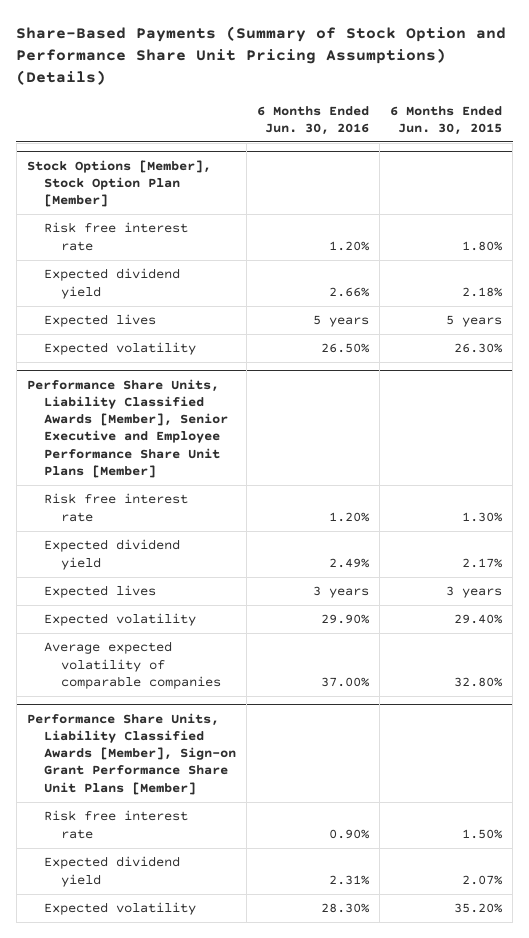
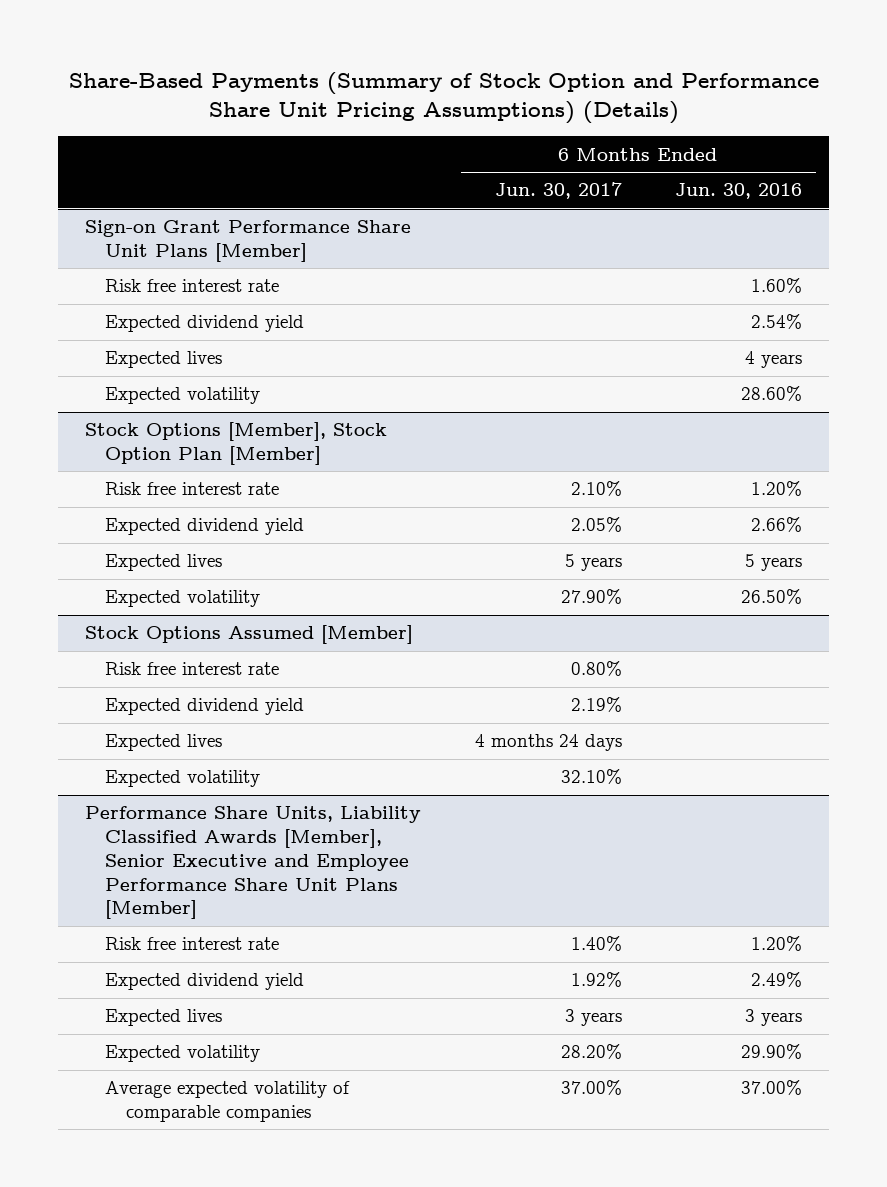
- | 6 Months Ended Jun. 30, 2016 | 6 Months Ended Jun. 30, 2015
+ | 6 Months Ended Jun. 30, 2017 | 6 Months Ended Jun. 30, 2016
+ Sign-on Grant Performance Share Unit Plans [Member]
+ Risk free interest rate | | 1.60%
+ Expected dividend yield | | 2.54%
+ Expected lives | | 4 years
+ Expected volatility | | 28.60%
+ Stock Options Assumed [Member]
+ Risk free interest rate | 0.80% |
+ Expected dividend yield | 2.19% |
+ Expected lives | 4 months 24 days |
+ Expected volatility | 32.10% |
- Performance Share Units, Liability Classified Awards [Member], Sign-on Grant Performance Share Unit Plans [Member]
- Risk free interest rate | 0.90% | 1.50%
- Expected dividend yield | 2.31% | 2.07%
- Expected volatility | 28.30% | 35.20%

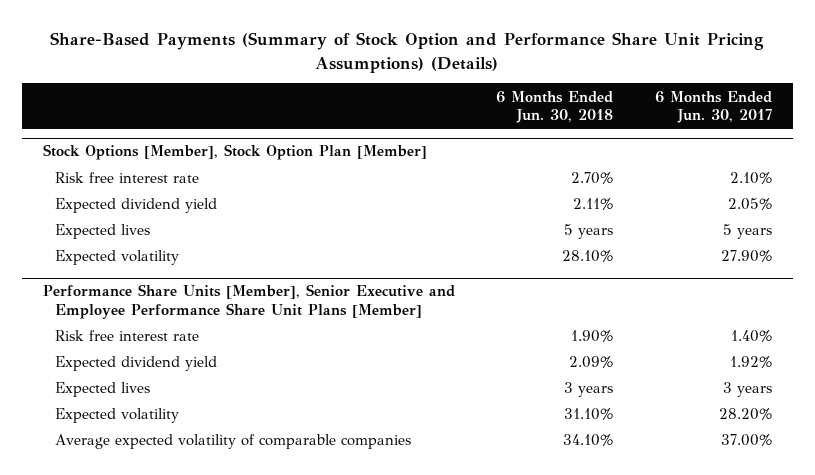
- | 6 Months Ended Jun. 30, 2017 | 6 Months Ended Jun. 30, 2016
+ | 6 Months Ended Jun. 30, 2018 | 6 Months Ended Jun. 30, 2017
- Sign-on Grant Performance Share Unit Plans [Member]
- Risk free interest rate | | 1.60%
- Expected dividend yield | | 2.54%
- Expected lives | | 4 years
- Expected volatility | | 28.60%
- Stock Options Assumed [Member]
- Risk free interest rate | 0.80% |
- Expected dividend yield | 2.19% |
- Expected lives | 4 months 24 days |
- Expected volatility | 32.10% |
- Performance Share Units, Liability Classified Awards [Member], Senior Executive and Employee Performance Share Unit Plans [Member]
+ Performance Share Units [Member], Senior Executive and Employee Performance Share Unit Plans [Member]

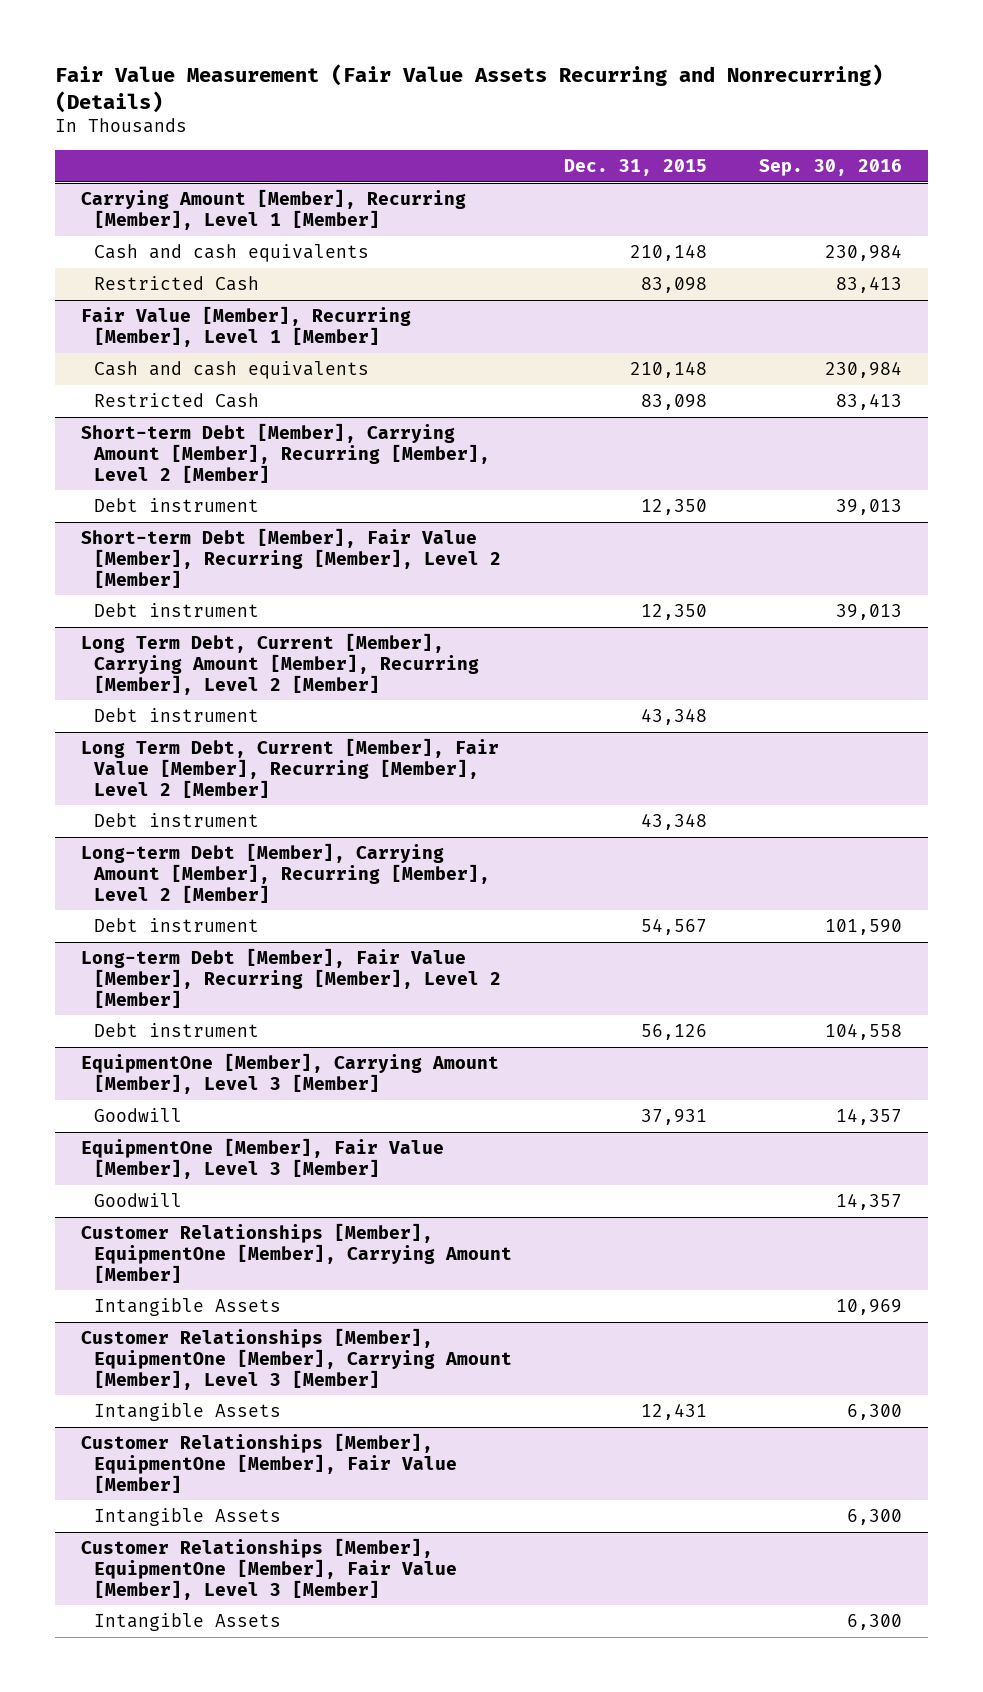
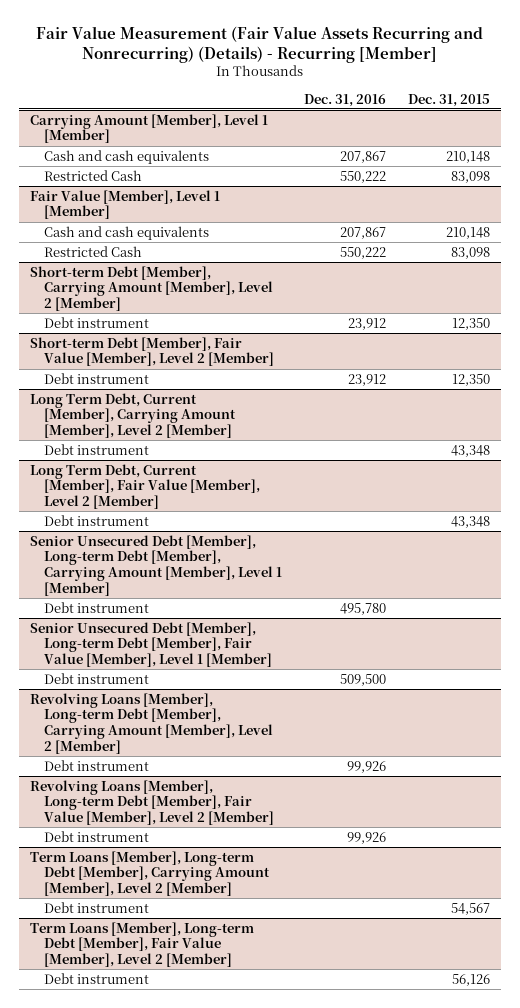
- Fair Value Measurement (Fair Value Assets Recurring and Nonrecurring) (Details)
+ Fair Value Measurement (Fair Value Assets Recurring and Nonrecurring) (Details) - Recurring [Member]
- | Dec. 31, 2015 | Sep. 30, 2016
+ | Dec. 31, 2016 | Dec. 31, 2015
- Carrying Amount [Member], Recurring [Member], Level 1 [Member]
+ Carrying Amount [Member], Level 1 [Member]
- Fair Value [Member], Recurring [Member], Level 1 [Member]
+ Fair Value [Member], Level 1 [Member]
- Short-term Debt [Member], Carrying Amount [Member], Recurring [Member], Level 2 [Member]
+ Short-term Debt [Member], Carrying Amount [Member], Level 2 [Member]
- Short-term Debt [Member], Fair Value [Member], Recurring [Member], Level 2 [Member]
+ Short-term Debt [Member], Fair Value [Member], Level 2 [Member]
- Long Term Debt, Current [Member], Carrying Amount [Member], Recurring [Member], Level 2 [Member]
+ Long Term Debt, Current [Member], Carrying Amount [Member], Level 2 [Member]
- Long Term Debt, Current [Member], Fair Value [Member], Recurring [Member], Level 2 [Member]
+ Long Term Debt, Current [Member], Fair Value [Member], Level 2 [Member]
- Long-term Debt [Member], Carrying Amount [Member], Recurring [Member], Level 2 [Member]
+ Senior Unsecured Debt [Member], Long-term Debt [Member], Carrying Amount [Member], Level 1 [Member]
+ Debt instrument | 495,780 |
+ Senior Unsecured Debt [Member], Long-term Debt [Member], Fair Value [Member], Level 1 [Member]
+ Debt instrument | 509,500 |
+ Revolving Loans [Member], Long-term Debt [Member], Carrying Amount [Member], Level 2 [Member]
+ Debt instrument | 99,926 |
+ Revolving Loans [Member], Long-term Debt [Member], Fair Value [Member], Level 2 [Member]
+ Debt instrument | 99,926 |
+ Term Loans [Member], Long-term Debt [Member], Carrying Amount [Member], Level 2 [Member]
- Long-term Debt [Member], Fair Value [Member], Recurring [Member], Level 2 [Member]
+ Term Loans [Member], Long-term Debt [Member], Fair Value [Member], Level 2 [Member]
- EquipmentOne [Member], Carrying Amount [Member], Level 3 [Member]
- Goodwill | 37,931 | 14,357
- EquipmentOne [Member], Fair Value [Member], Level 3 [Member]
- Goodwill | | 14,357
- Customer Relationships [Member], EquipmentOne [Member], Carrying Amount [Member]
- Intangible Assets | | 10,969
- Customer Relationships [Member], EquipmentOne [Member], Carrying Amount [Member], Level 3 [Member]
- Intangible Assets | 12,431 | 6,300
- Customer Relationships [Member], EquipmentOne [Member], Fair Value [Member]
- Intangible Assets | | 6,300
- Customer Relationships [Member], EquipmentOne [Member], Fair Value [Member], Level 3 [Member]
- Intangible Assets | | 6,300

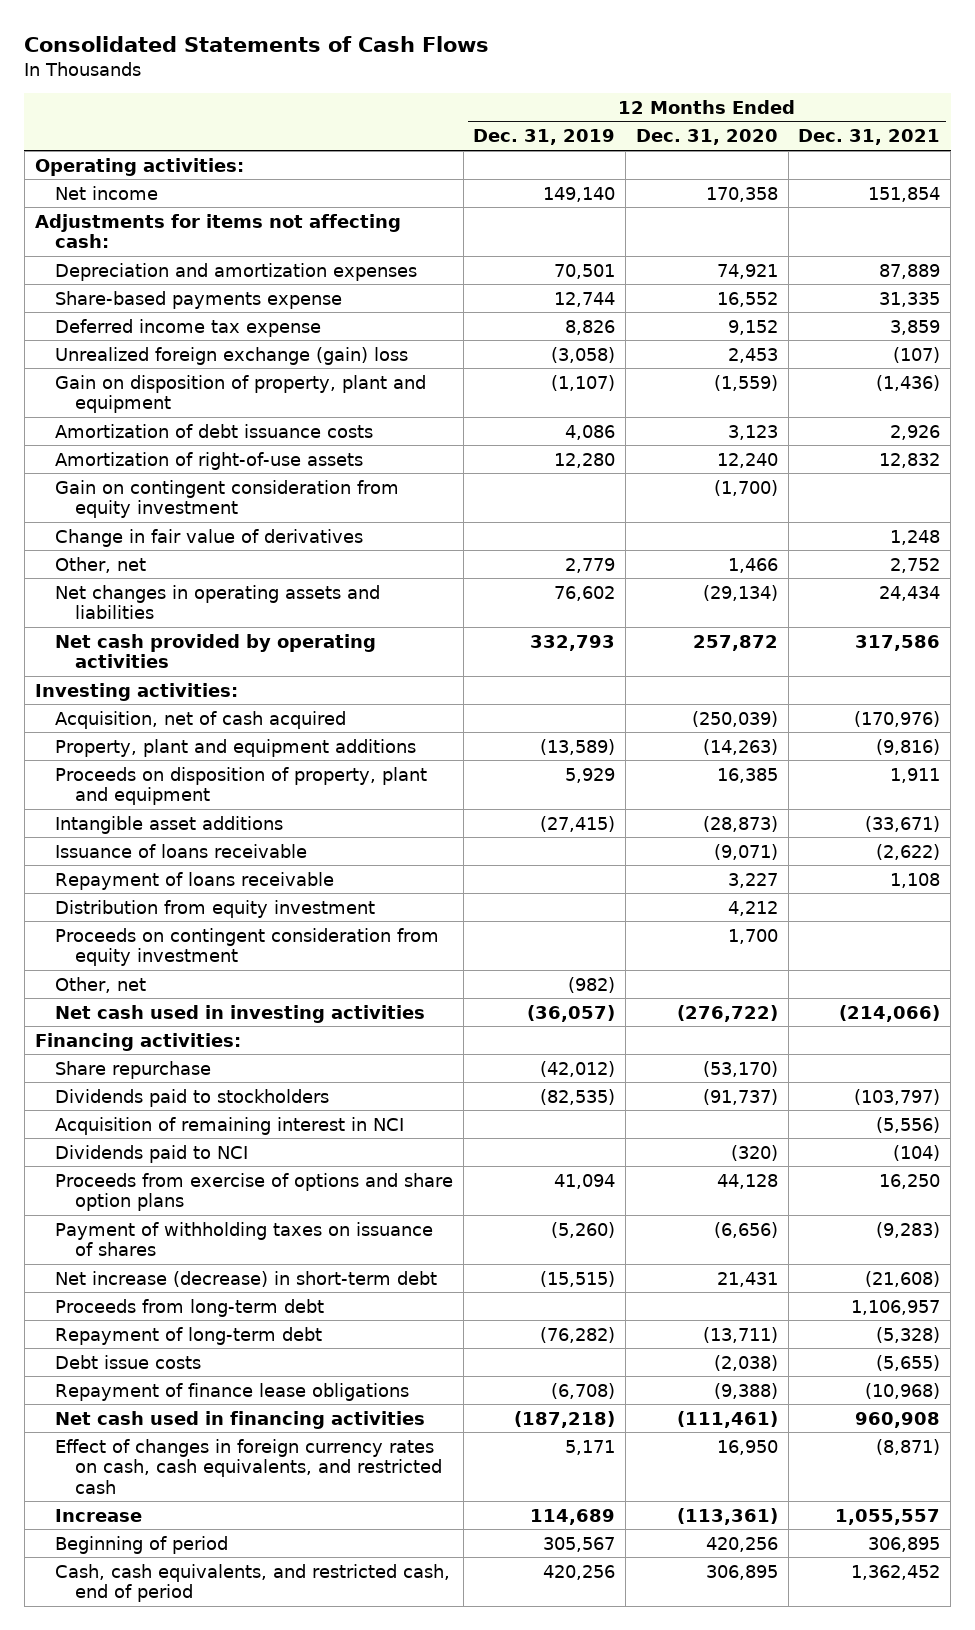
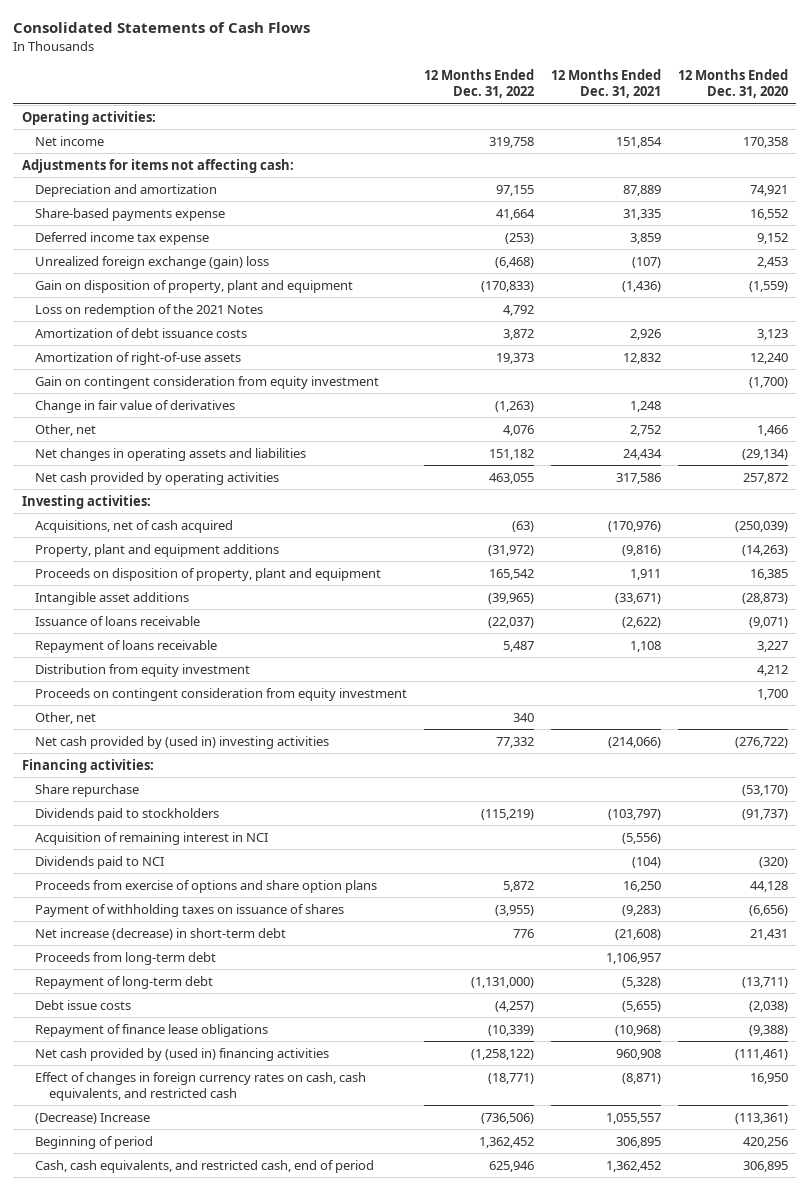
- | 12 Months Ended Dec. 31, 2019 | 12 Months Ended Dec. 31, 2020 | 12 Months Ended Dec. 31, 2021
+ | 12 Months Ended Dec. 31, 2022 | 12 Months Ended Dec. 31, 2021 | 12 Months Ended Dec. 31, 2020
- Depreciation and amortization expenses | 70,501 | 74,921 | 87,889
+ Depreciation and amortization | 97,155 | 87,889 | 74,921
+ Loss on redemption of the 2021 Notes | 4,792 | |
- Acquisition, net of cash acquired | | (250,039) | (170,976)
+ Acquisitions, net of cash acquired | (63) | (170,976) | (250,039)
- Net cash used in investing activities | (36,057) | (276,722) | (214,066)
+ Net cash provided by (used in) investing activities | 77,332 | (214,066) | (276,722)
- Net cash used in financing activities | (187,218) | (111,461) | 960,908
+ Net cash provided by (used in) financing activities | (1,258,122) | 960,908 | (111,461)
- Increase | 114,689 | (113,361) | 1,055,557
+ (Decrease) Increase | (736,506) | 1,055,557 | (113,361)

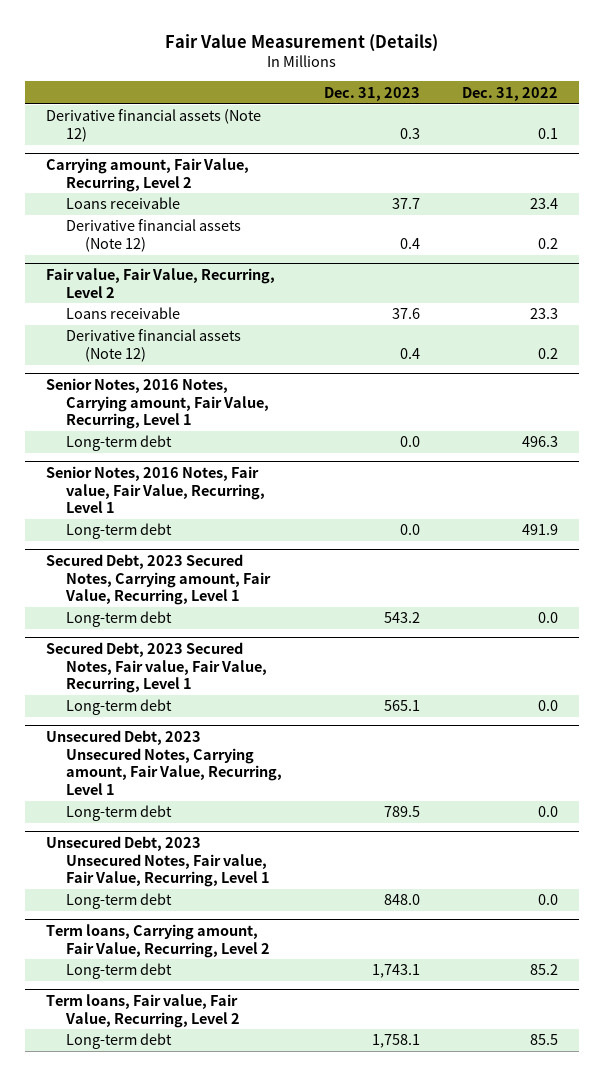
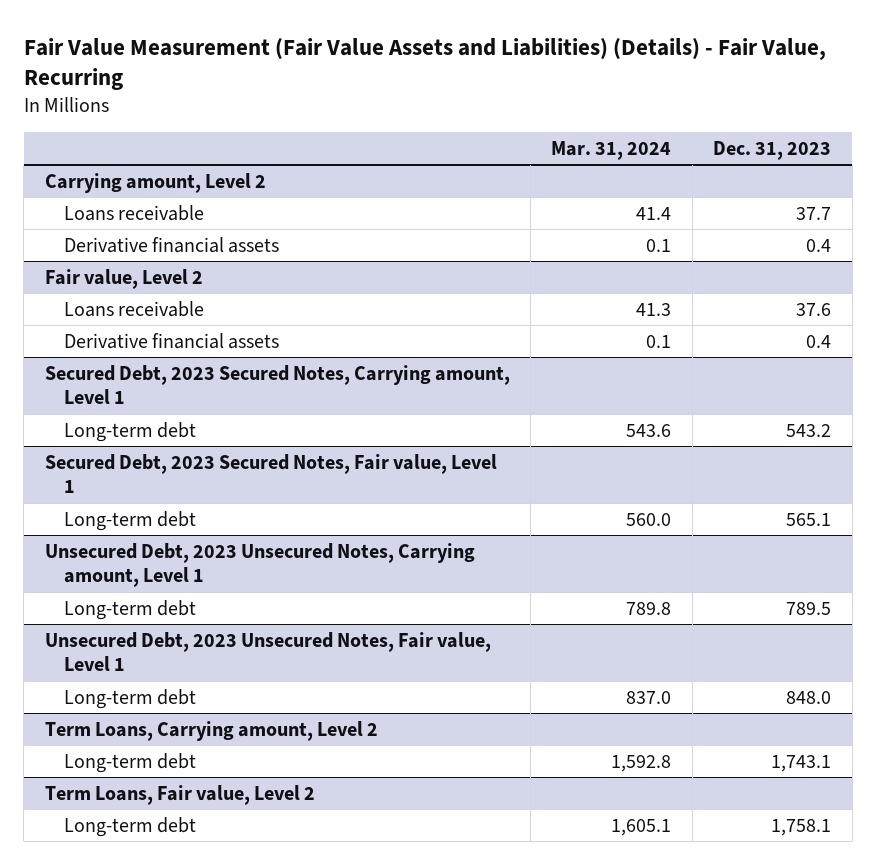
- Fair Value Measurement (Details)
+ Fair Value Measurement (Fair Value Assets and Liabilities) (Details) - Fair Value, Recurring
- | Dec. 31, 2023 | Dec. 31, 2022
+ | Mar. 31, 2024 | Dec. 31, 2023
- Derivative financial assets (Note 12) | 0.3 | 0.1
- Carrying amount, Fair Value, Recurring, Level 2
+ Carrying amount, Level 2
- Derivative financial assets (Note 12) | 0.4 | 0.2
- Fair value, Fair Value, Recurring, Level 2
+ Derivative financial assets | 0.1 | 0.4
+ Fair value, Level 2
- Derivative financial assets (Note 12) | 0.4 | 0.2
- Senior Notes, 2016 Notes, Carrying amount, Fair Value, Recurring, Level 1
- Long-term debt | 0.0 | 496.3
- Senior Notes, 2016 Notes, Fair value, Fair Value, Recurring, Level 1
- Long-term debt | 0.0 | 491.9
- Secured Debt, 2023 Secured Notes, Carrying amount, Fair Value, Recurring, Level 1
+ Derivative financial assets | 0.1 | 0.4
+ Secured Debt, 2023 Secured Notes, Carrying amount, Level 1
- Secured Debt, 2023 Secured Notes, Fair value, Fair Value, Recurring, Level 1
+ Secured Debt, 2023 Secured Notes, Fair value, Level 1
- Unsecured Debt, 2023 Unsecured Notes, Carrying amount, Fair Value, Recurring, Level 1
+ Unsecured Debt, 2023 Unsecured Notes, Carrying amount, Level 1
- Unsecured Debt, 2023 Unsecured Notes, Fair value, Fair Value, Recurring, Level 1
+ Unsecured Debt, 2023 Unsecured Notes, Fair value, Level 1
- Term loans, Carrying amount, Fair Value, Recurring, Level 2
+ Term Loans, Carrying amount, Level 2
- Term loans, Fair value, Fair Value, Recurring, Level 2
+ Term Loans, Fair value, Level 2

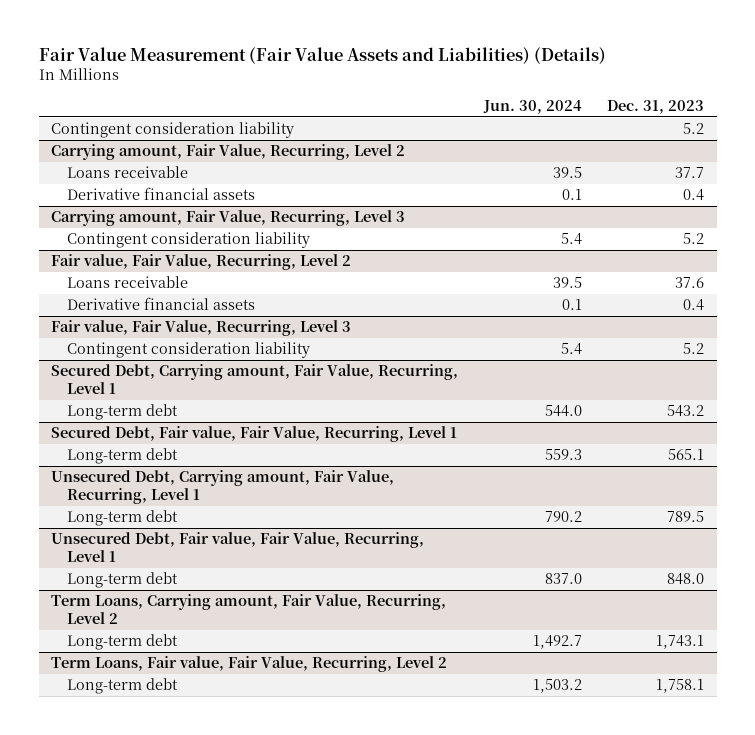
- Fair Value Measurement (Fair Value Assets and Liabilities) (Details) - Fair Value, Recurring
+ Fair Value Measurement (Fair Value Assets and Liabilities) (Details)
- | Mar. 31, 2024 | Dec. 31, 2023
+ | Jun. 30, 2024 | Dec. 31, 2023
- Carrying amount, Level 2
+ Contingent consideration liability | | 5.2
+ Carrying amount, Fair Value, Recurring, Level 2
- Fair value, Level 2
+ Carrying amount, Fair Value, Recurring, Level 3
+ Contingent consideration liability | 5.4 | 5.2
+ Fair value, Fair Value, Recurring, Level 2
- Secured Debt, 2023 Secured Notes, Carrying amount, Level 1
+ Fair value, Fair Value, Recurring, Level 3
+ Contingent consideration liability | 5.4 | 5.2
+ Secured Debt, Carrying amount, Fair Value, Recurring, Level 1
- Secured Debt, 2023 Secured Notes, Fair value, Level 1
+ Secured Debt, Fair value, Fair Value, Recurring, Level 1
- Unsecured Debt, 2023 Unsecured Notes, Carrying amount, Level 1
+ Unsecured Debt, Carrying amount, Fair Value, Recurring, Level 1
- Unsecured Debt, 2023 Unsecured Notes, Fair value, Level 1
+ Unsecured Debt, Fair value, Fair Value, Recurring, Level 1
- Term Loans, Carrying amount, Level 2
+ Term Loans, Carrying amount, Fair Value, Recurring, Level 2
- Term Loans, Fair value, Level 2
+ Term Loans, Fair value, Fair Value, Recurring, Level 2

